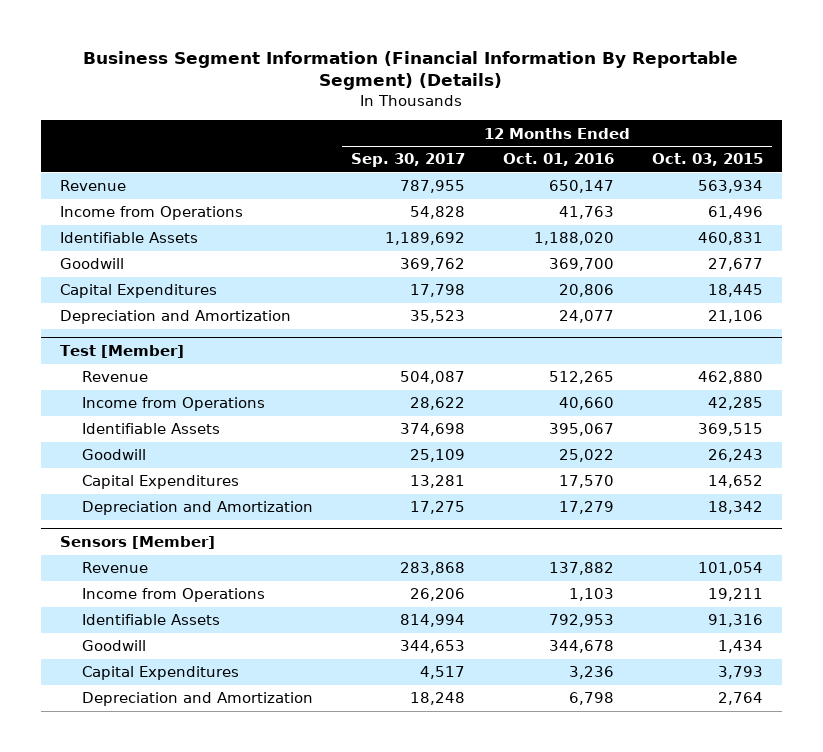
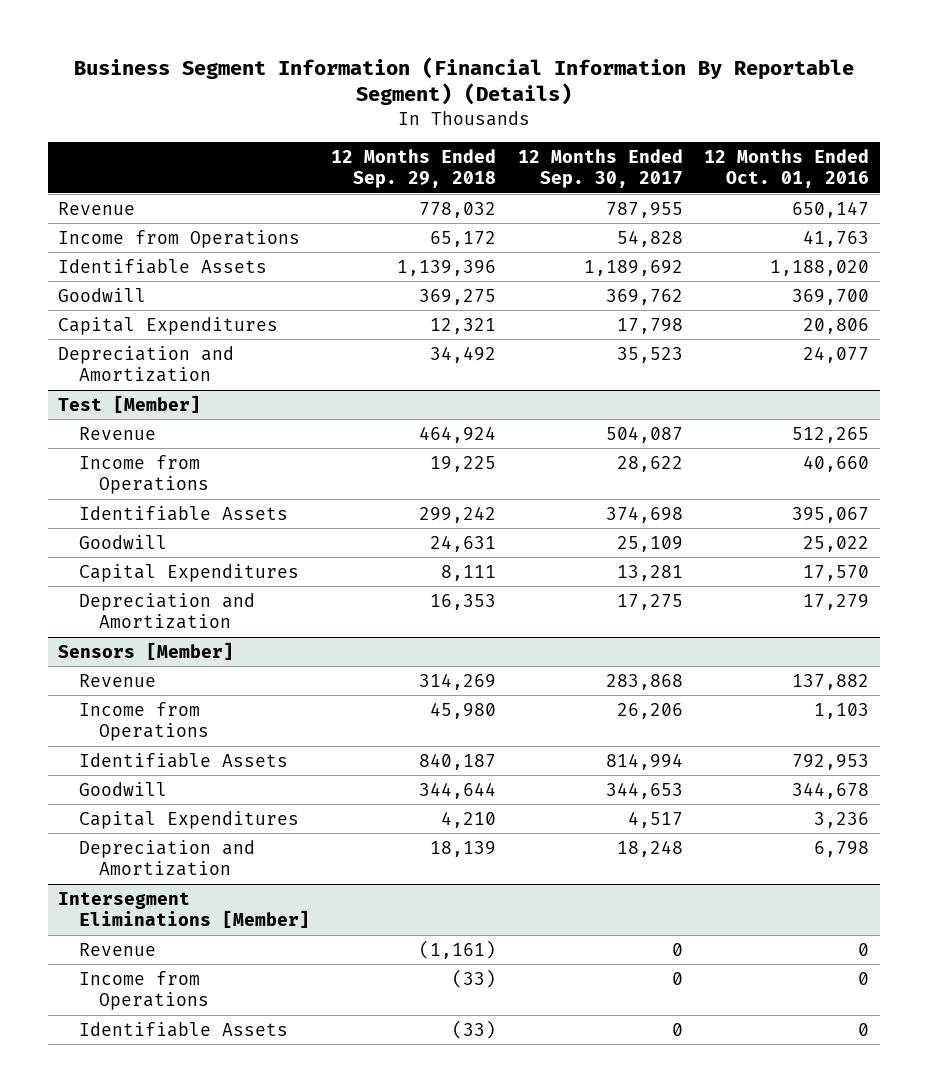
- | 12 Months Ended Sep. 30, 2017 | 12 Months Ended Oct. 01, 2016 | 12 Months Ended Oct. 03, 2015
+ | 12 Months Ended Sep. 29, 2018 | 12 Months Ended Sep. 30, 2017 | 12 Months Ended Oct. 01, 2016
+ Intersegment Eliminations [Member]
+ Revenue | (1,161) | 0 | 0
+ Income from Operations | (33) | 0 | 0
+ Identifiable Assets | (33) | 0 | 0

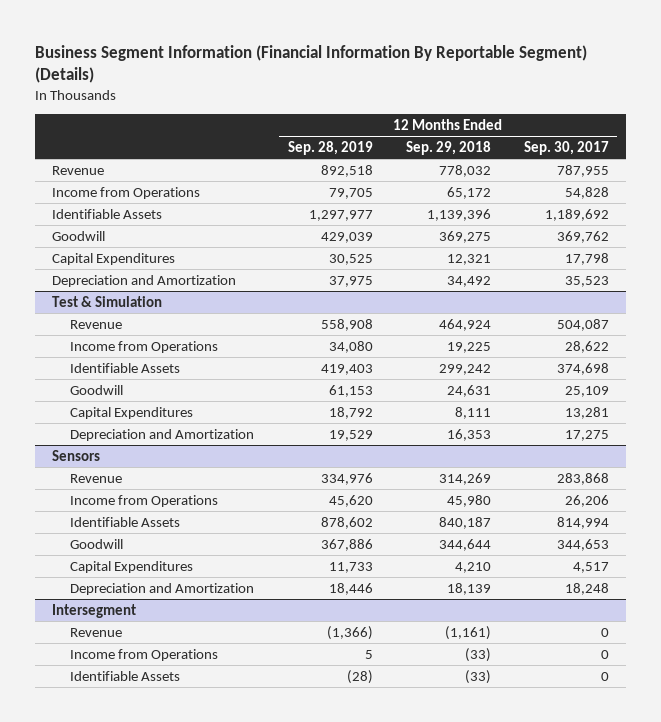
- | 12 Months Ended Sep. 29, 2018 | 12 Months Ended Sep. 30, 2017 | 12 Months Ended Oct. 01, 2016
+ | 12 Months Ended Sep. 28, 2019 | 12 Months Ended Sep. 29, 2018 | 12 Months Ended Sep. 30, 2017
- Test [Member]
+ Test & Simulation
- Sensors [Member]
+ Sensors
- Intersegment Eliminations [Member]
+ Intersegment

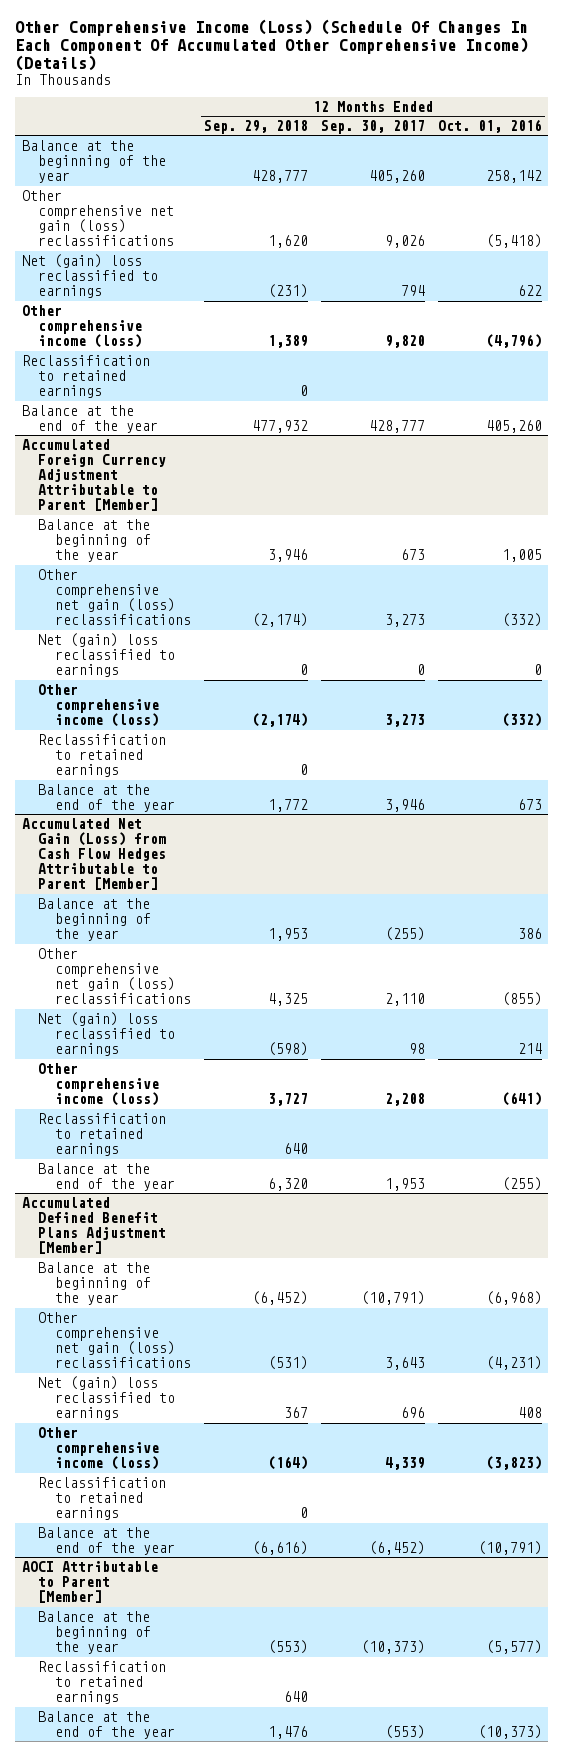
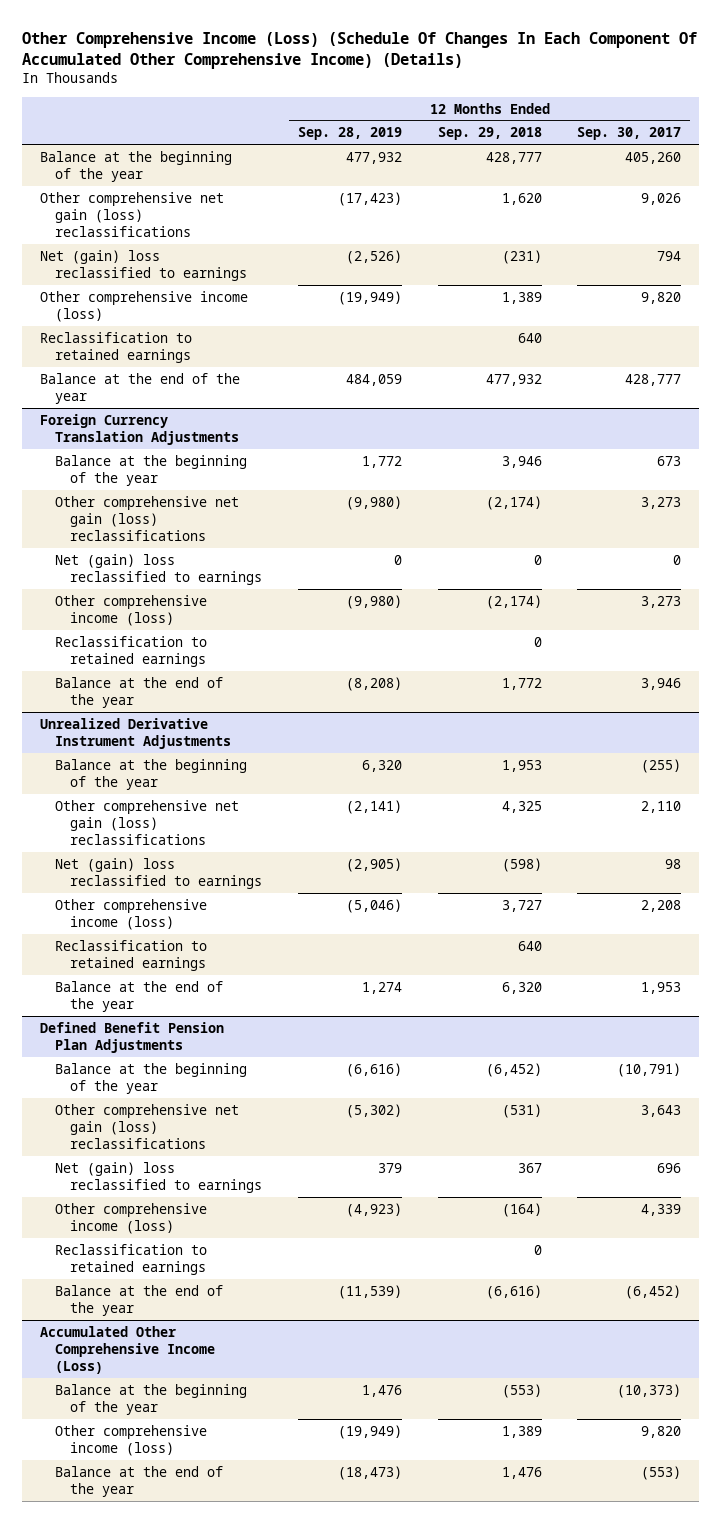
- | 12 Months Ended Sep. 29, 2018 | 12 Months Ended Sep. 30, 2017 | 12 Months Ended Oct. 01, 2016
+ | 12 Months Ended Sep. 28, 2019 | 12 Months Ended Sep. 29, 2018 | 12 Months Ended Sep. 30, 2017
- Reclassification to retained earnings | 0 | |
+ Reclassification to retained earnings | | 640 |
- Accumulated Foreign Currency Adjustment Attributable to Parent [Member]
+ Foreign Currency Translation Adjustments
- Accumulated Net Gain (Loss) from Cash Flow Hedges Attributable to Parent [Member]
+ Unrealized Derivative Instrument Adjustments
- Accumulated Defined Benefit Plans Adjustment [Member]
+ Defined Benefit Pension Plan Adjustments
- AOCI Attributable to Parent [Member]
+ Accumulated Other Comprehensive Income (Loss)
- Reclassification to retained earnings | 640 | |
+ Other comprehensive income (loss) | (19,949) | 1,389 | 9,820

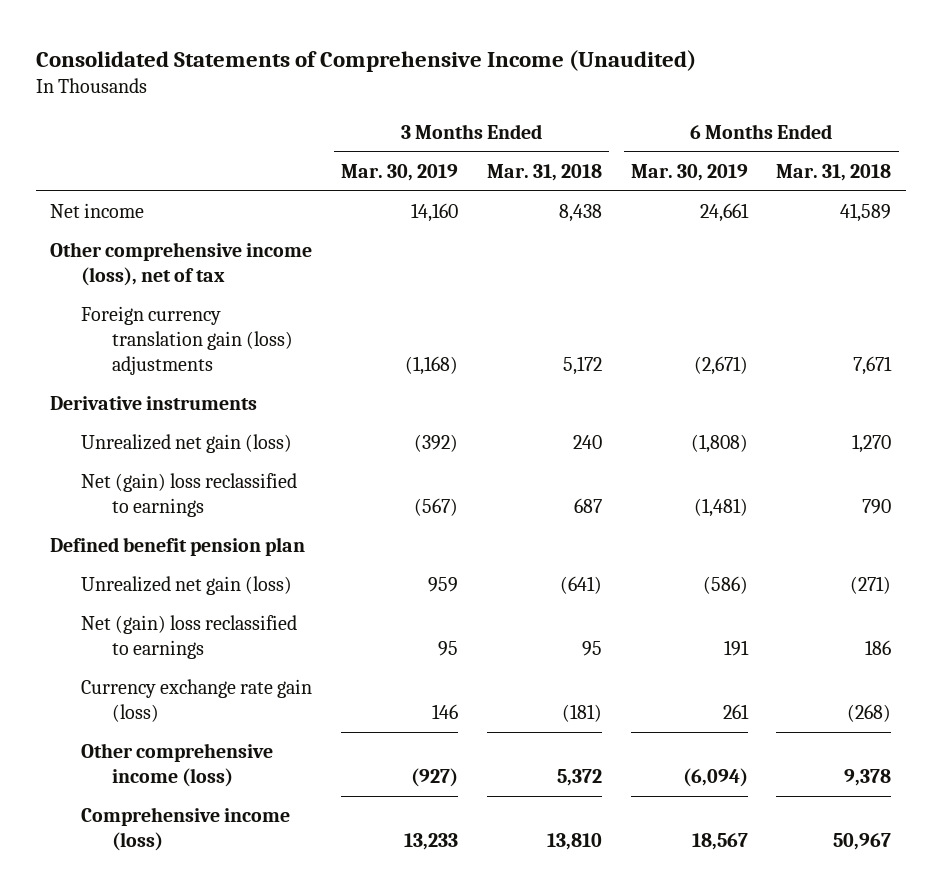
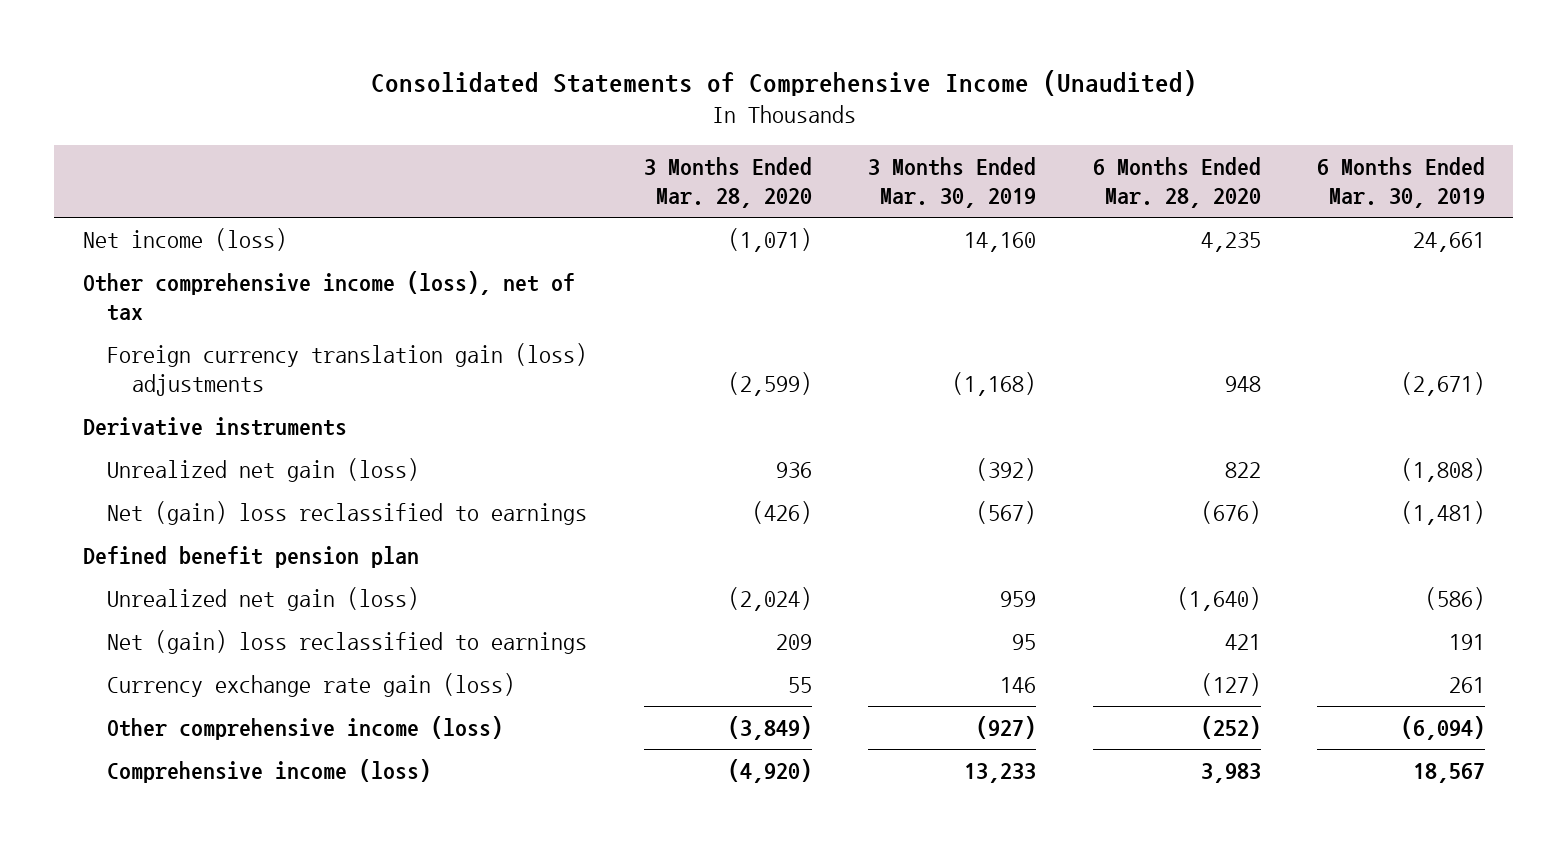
- | 3 Months Ended Mar. 30, 2019 | 3 Months Ended Mar. 31, 2018 | 6 Months Ended Mar. 30, 2019 | 6 Months Ended Mar. 31, 2018
+ | 3 Months Ended Mar. 28, 2020 | 3 Months Ended Mar. 30, 2019 | 6 Months Ended Mar. 28, 2020 | 6 Months Ended Mar. 30, 2019
- Net income | 14,160 | 8,438 | 24,661 | 41,589
+ Net income (loss) | (1,071) | 14,160 | 4,235 | 24,661

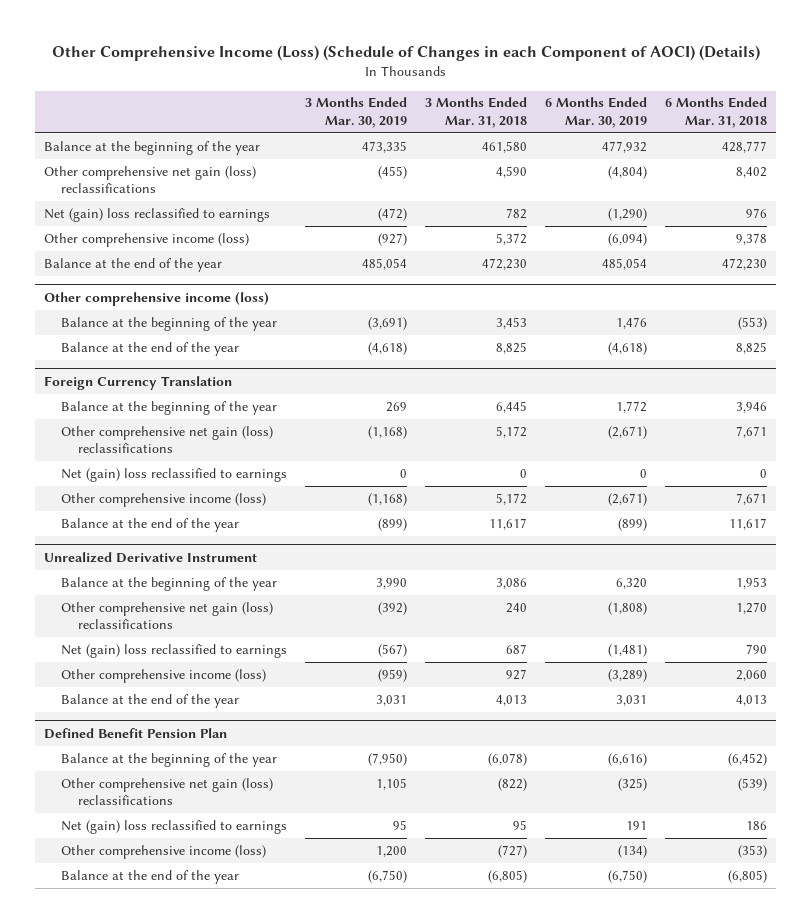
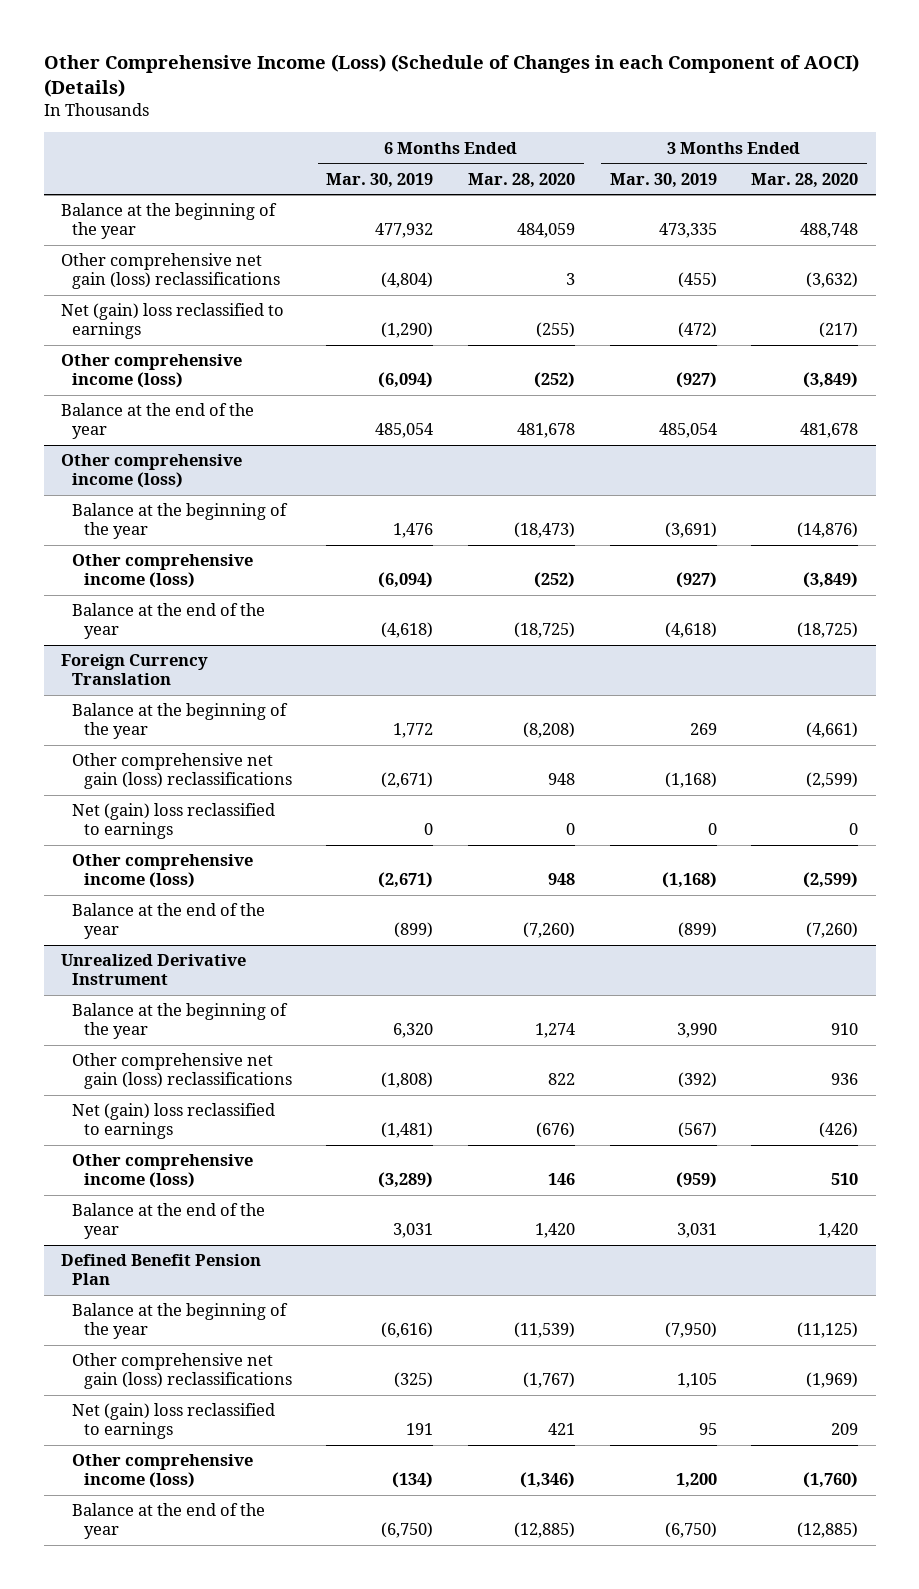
- | 3 Months Ended Mar. 30, 2019 | 3 Months Ended Mar. 31, 2018 | 6 Months Ended Mar. 30, 2019 | 6 Months Ended Mar. 31, 2018
+ | 6 Months Ended Mar. 30, 2019 | 6 Months Ended Mar. 28, 2020 | 3 Months Ended Mar. 30, 2019 | 3 Months Ended Mar. 28, 2020
@ Other comprehensive income (loss)
+ Other comprehensive income (loss) | (6,094) | (252) | (927) | (3,849)

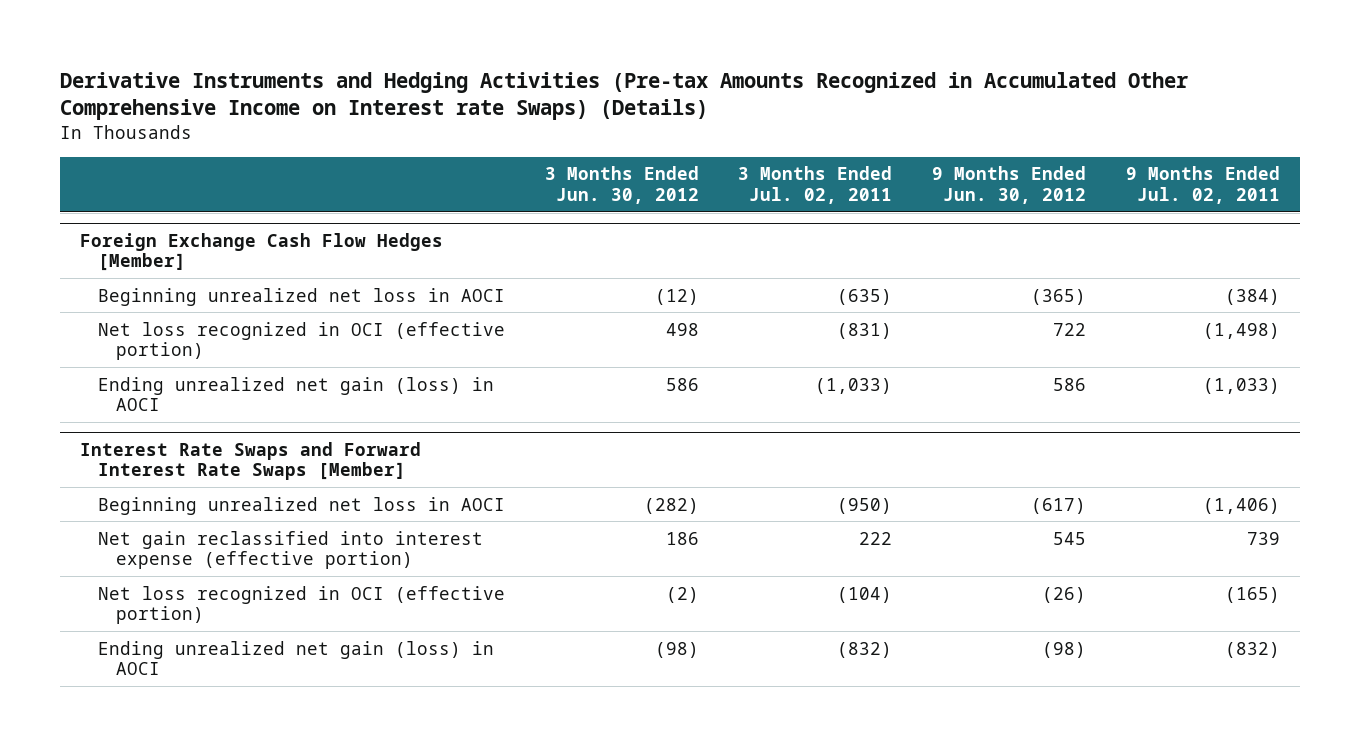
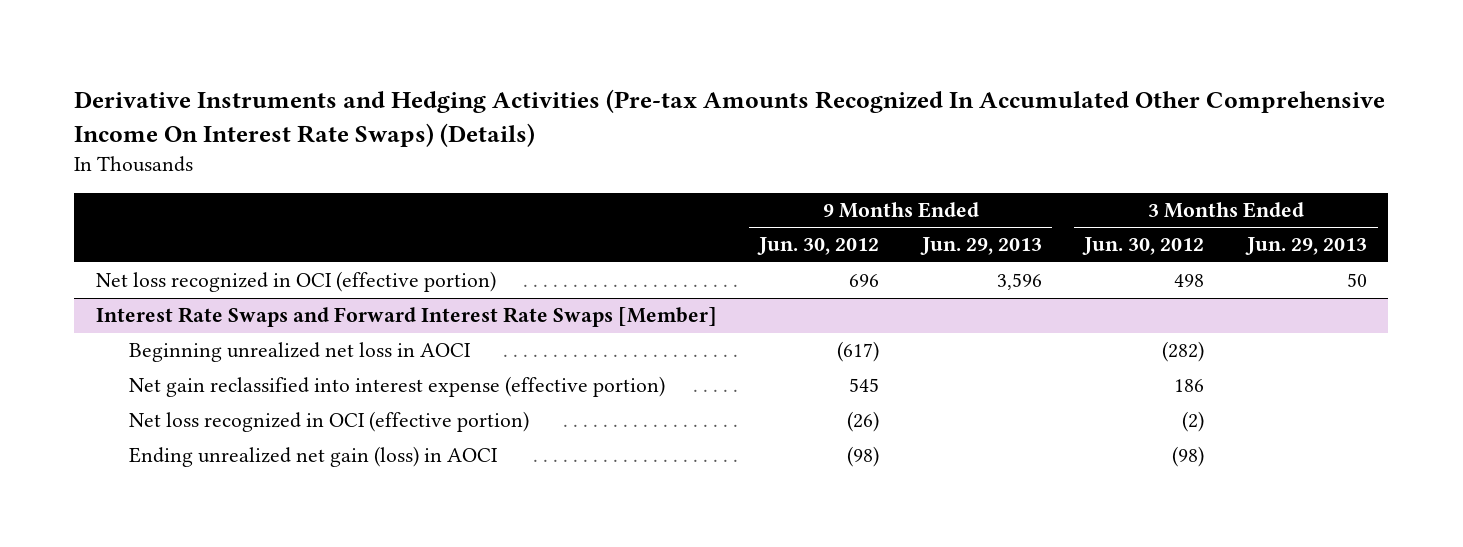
- Derivative Instruments and Hedging Activities (Pre-tax Amounts Recognized in Accumulated Other Comprehensive Income on Interest rate Swaps) (Details)
+ Derivative Instruments and Hedging Activities (Pre-tax Amounts Recognized In Accumulated Other Comprehensive Income On Interest Rate Swaps) (Details)
- | 3 Months Ended Jun. 30, 2012 | 3 Months Ended Jul. 02, 2011 | 9 Months Ended Jun. 30, 2012 | 9 Months Ended Jul. 02, 2011
+ | 9 Months Ended Jun. 30, 2012 | 9 Months Ended Jun. 29, 2013 | 3 Months Ended Jun. 30, 2012 | 3 Months Ended Jun. 29, 2013
- Foreign Exchange Cash Flow Hedges [Member]
- Beginning unrealized net loss in AOCI | (12) | (635) | (365) | (384)
- Net loss recognized in OCI (effective portion) | 498 | (831) | 722 | (1,498)
- Ending unrealized net gain (loss) in AOCI | 586 | (1,033) | 586 | (1,033)
+ Net loss recognized in OCI (effective portion) | 696 | 3,596 | 498 | 50

